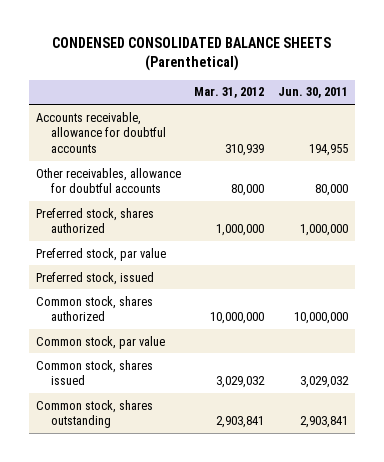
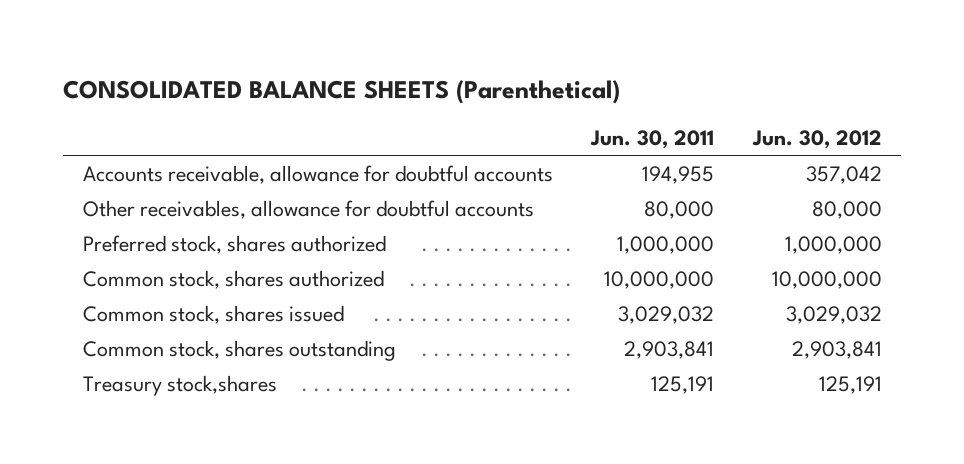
- CONDENSED CONSOLIDATED BALANCE SHEETS (Parenthetical)
+ CONSOLIDATED BALANCE SHEETS (Parenthetical)
- | Mar. 31, 2012 | Jun. 30, 2011
+ | Jun. 30, 2011 | Jun. 30, 2012
- Preferred stock, par value
- Preferred stock, issued
- Common stock, par value
+ Treasury stock,shares | 125,191 | 125,191

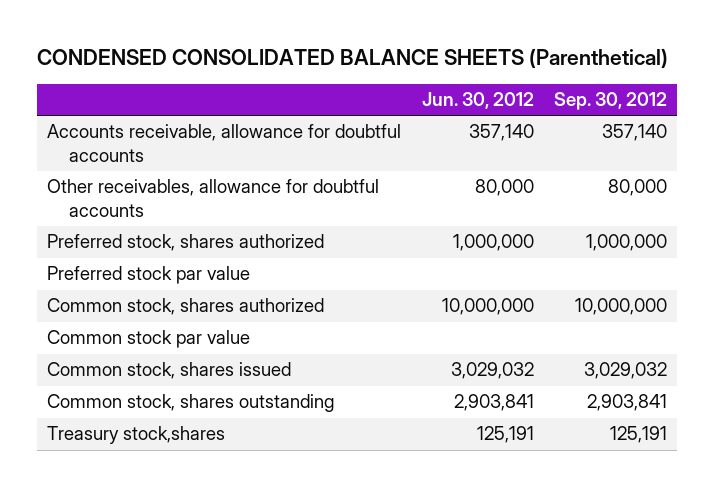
- CONSOLIDATED BALANCE SHEETS (Parenthetical)
+ CONDENSED CONSOLIDATED BALANCE SHEETS (Parenthetical)
- | Jun. 30, 2011 | Jun. 30, 2012
+ | Jun. 30, 2012 | Sep. 30, 2012
- Accounts receivable, allowance for doubtful accounts | 194,955 | 357,042
+ Accounts receivable, allowance for doubtful accounts | 357,140 | 357,140
+ Preferred stock par value
+ Common stock par value

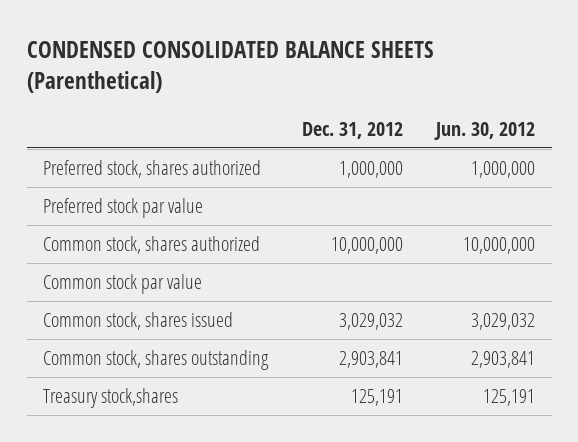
- | Jun. 30, 2012 | Sep. 30, 2012
+ | Dec. 31, 2012 | Jun. 30, 2012
- Accounts receivable, allowance for doubtful accounts | 357,140 | 357,140
- Other receivables, allowance for doubtful accounts | 80,000 | 80,000

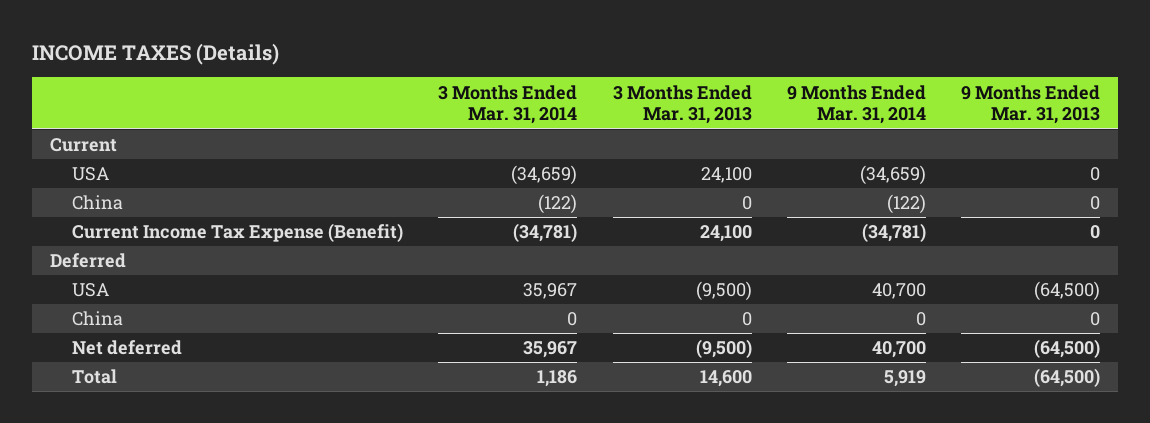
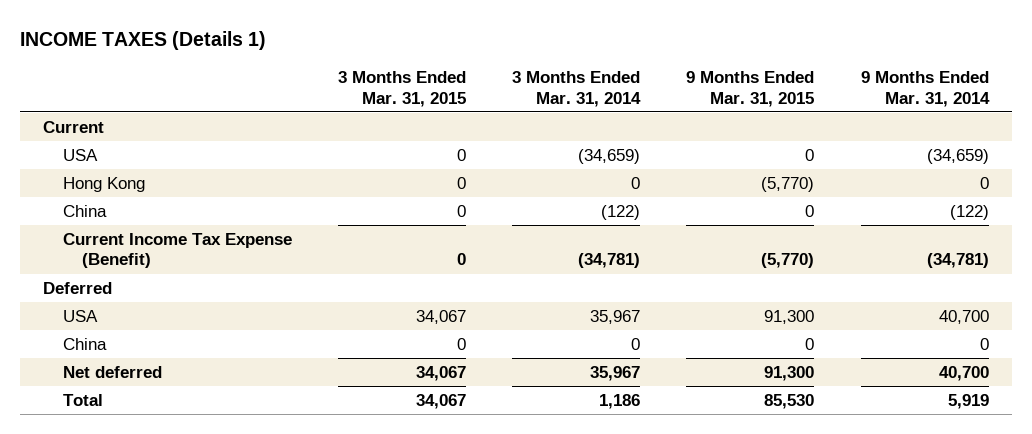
- INCOME TAXES (Details)
+ INCOME TAXES (Details 1)
- | 3 Months Ended Mar. 31, 2014 | 3 Months Ended Mar. 31, 2013 | 9 Months Ended Mar. 31, 2014 | 9 Months Ended Mar. 31, 2013
+ | 3 Months Ended Mar. 31, 2015 | 3 Months Ended Mar. 31, 2014 | 9 Months Ended Mar. 31, 2015 | 9 Months Ended Mar. 31, 2014
+ Hong Kong | 0 | 0 | (5,770) | 0

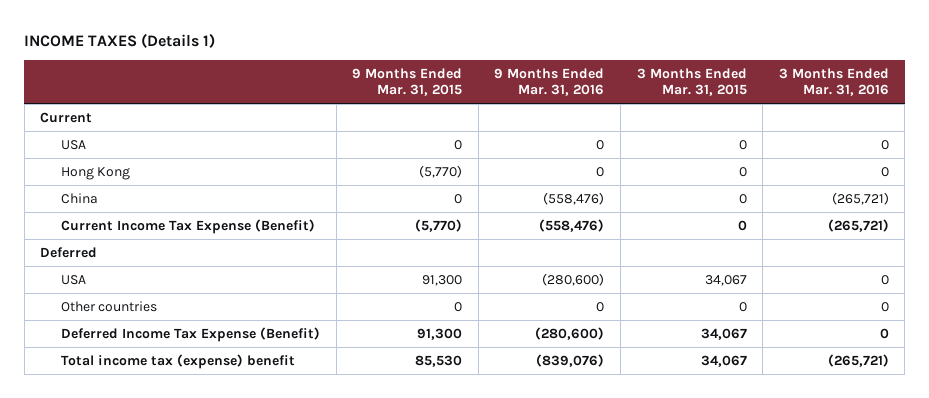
- | 3 Months Ended Mar. 31, 2015 | 3 Months Ended Mar. 31, 2014 | 9 Months Ended Mar. 31, 2015 | 9 Months Ended Mar. 31, 2014
+ | 9 Months Ended Mar. 31, 2015 | 9 Months Ended Mar. 31, 2016 | 3 Months Ended Mar. 31, 2015 | 3 Months Ended Mar. 31, 2016
- China | 0 | 0 | 0 | 0
- Net deferred | 34,067 | 35,967 | 91,300 | 40,700
- Total | 34,067 | 1,186 | 85,530 | 5,919
+ Other countries | 0 | 0 | 0 | 0
+ Deferred Income Tax Expense (Benefit) | 91,300 | (280,600) | 34,067 | 0
+ Total income tax (expense) benefit | 85,530 | (839,076) | 34,067 | (265,721)

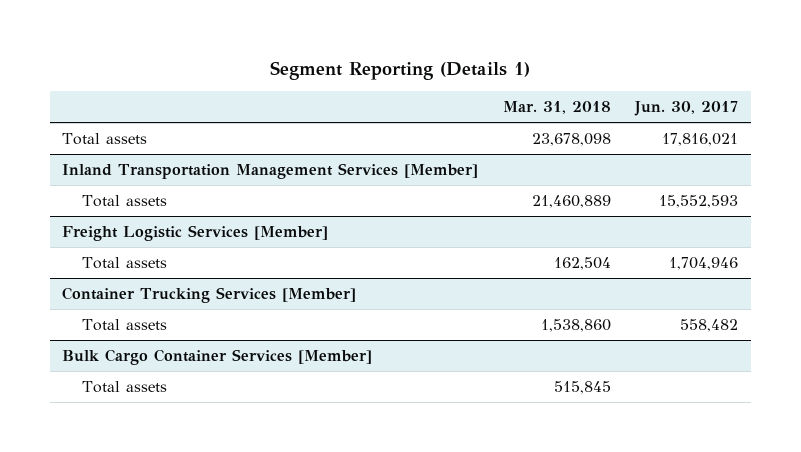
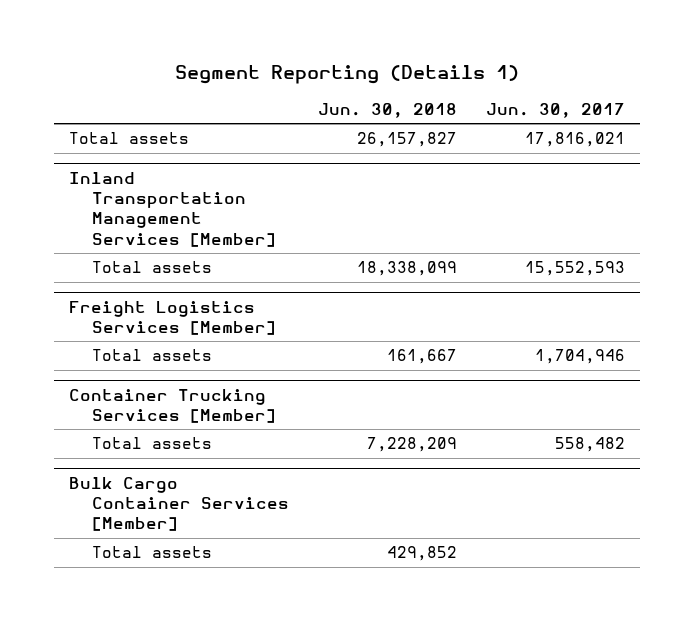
- | Mar. 31, 2018 | Jun. 30, 2017
+ | Jun. 30, 2018 | Jun. 30, 2017
- Freight Logistic Services [Member]
+ Freight Logistics Services [Member]

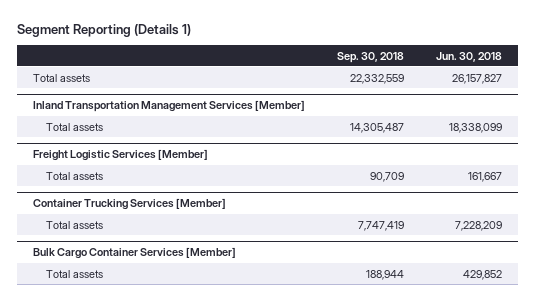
- | Jun. 30, 2018 | Jun. 30, 2017
+ | Sep. 30, 2018 | Jun. 30, 2018
- Freight Logistics Services [Member]
+ Freight Logistic Services [Member]

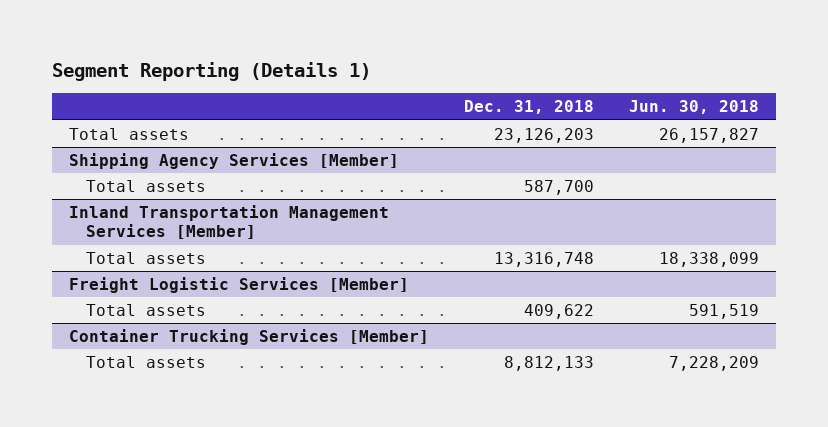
- | Sep. 30, 2018 | Jun. 30, 2018
+ | Dec. 31, 2018 | Jun. 30, 2018
+ Shipping Agency Services [Member]
+ Total assets | 587,700 |
@ Freight Logistic Services [Member]
- Total assets | 90,709 | 161,667
+ Total assets | 409,622 | 591,519
- Bulk Cargo Container Services [Member]
- Total assets | 188,944 | 429,852

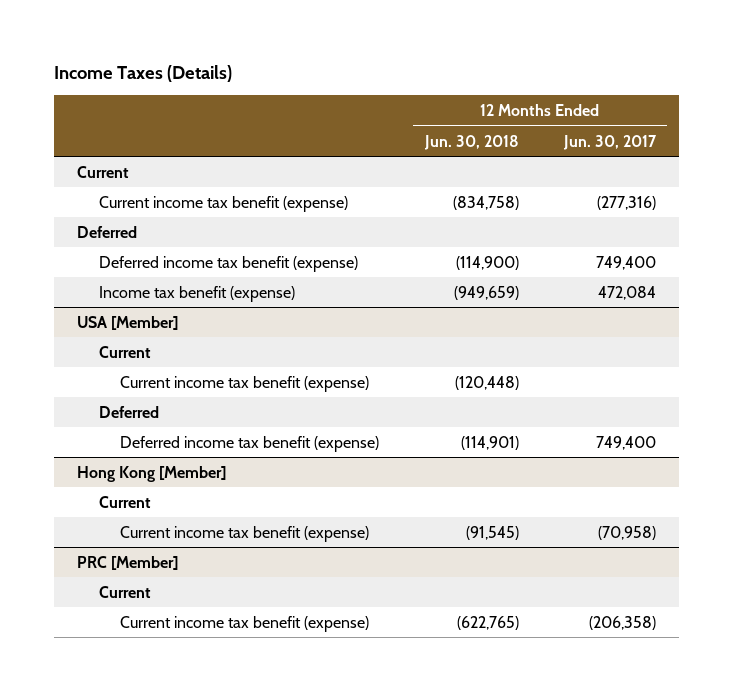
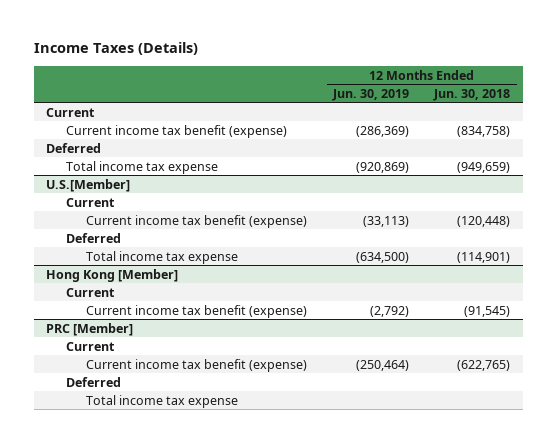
- | 12 Months Ended Jun. 30, 2018 | 12 Months Ended Jun. 30, 2017
+ | 12 Months Ended Jun. 30, 2019 | 12 Months Ended Jun. 30, 2018
- Deferred income tax benefit (expense) | (114,900) | 749,400
- Income tax benefit (expense) | (949,659) | 472,084
- USA [Member]
+ Total income tax expense | (920,869) | (949,659)
+ U.S.[Member]
- Deferred income tax benefit (expense) | (114,901) | 749,400
+ Total income tax expense | (634,500) | (114,901)
@ PRC [Member]
+ Deferred
+ Total income tax expense

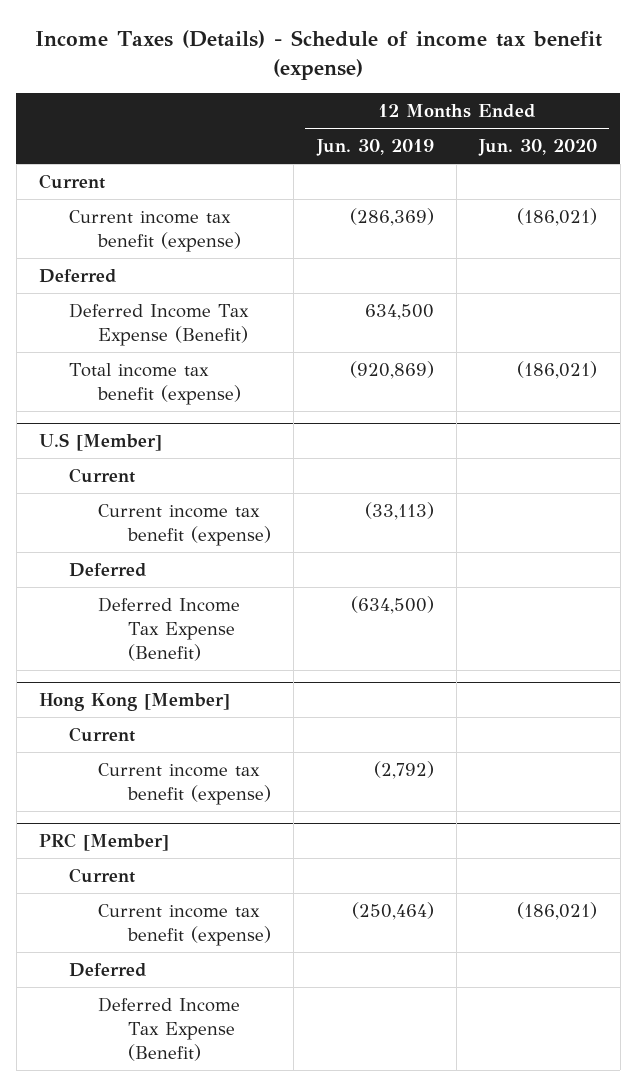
- Income Taxes (Details)
+ Income Taxes (Details) - Schedule of income tax benefit (expense)
- | 12 Months Ended Jun. 30, 2019 | 12 Months Ended Jun. 30, 2018
+ | 12 Months Ended Jun. 30, 2019 | 12 Months Ended Jun. 30, 2020
- Total income tax expense | (920,869) | (949,659)
- U.S.[Member]
+ Deferred Income Tax Expense (Benefit) | 634,500 |
+ Total income tax benefit (expense) | (920,869) | (186,021)
+ U.S [Member]
- Total income tax expense | (634,500) | (114,901)
+ Deferred Income Tax Expense (Benefit) | (634,500) |
@ PRC [Member]
- Total income tax expense
+ Deferred Income Tax Expense (Benefit)

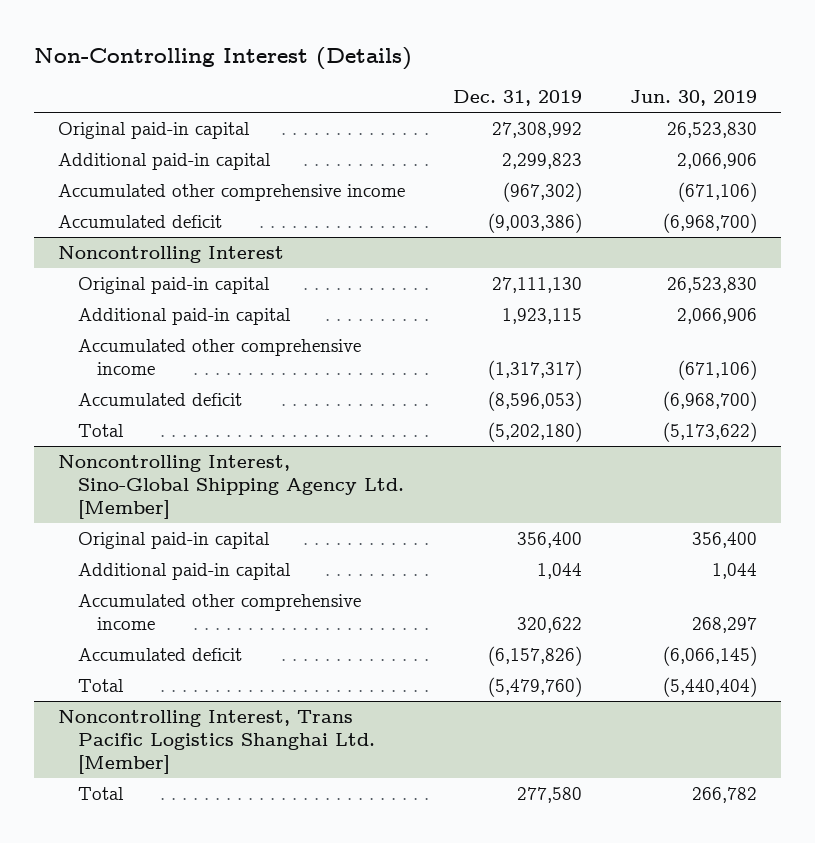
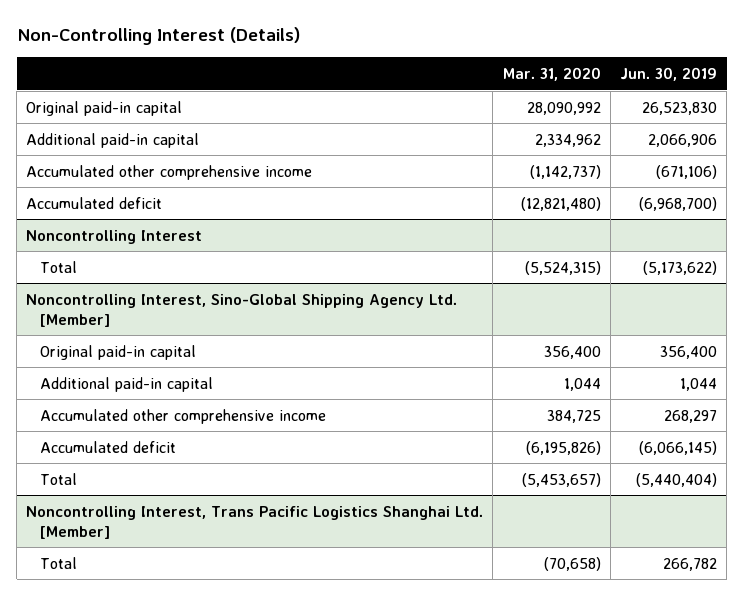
- | Dec. 31, 2019 | Jun. 30, 2019
+ | Mar. 31, 2020 | Jun. 30, 2019
@ Noncontrolling Interest
- Original paid-in capital | 27,111,130 | 26,523,830
- Additional paid-in capital | 1,923,115 | 2,066,906
- Accumulated other comprehensive income | (1,317,317) | (671,106)
- Accumulated deficit | (8,596,053) | (6,968,700)

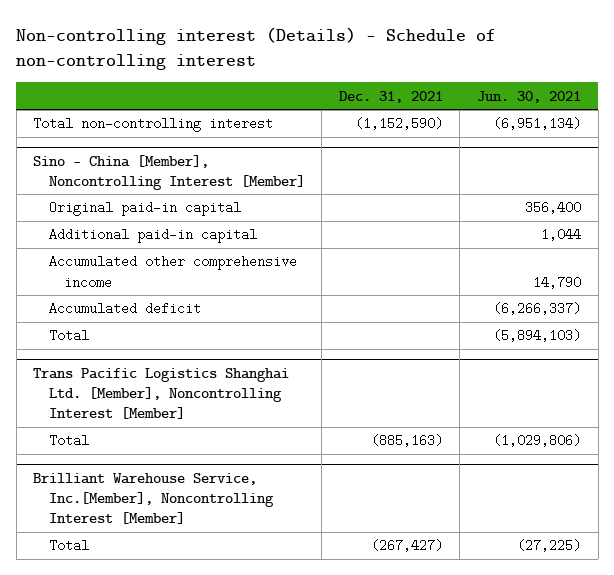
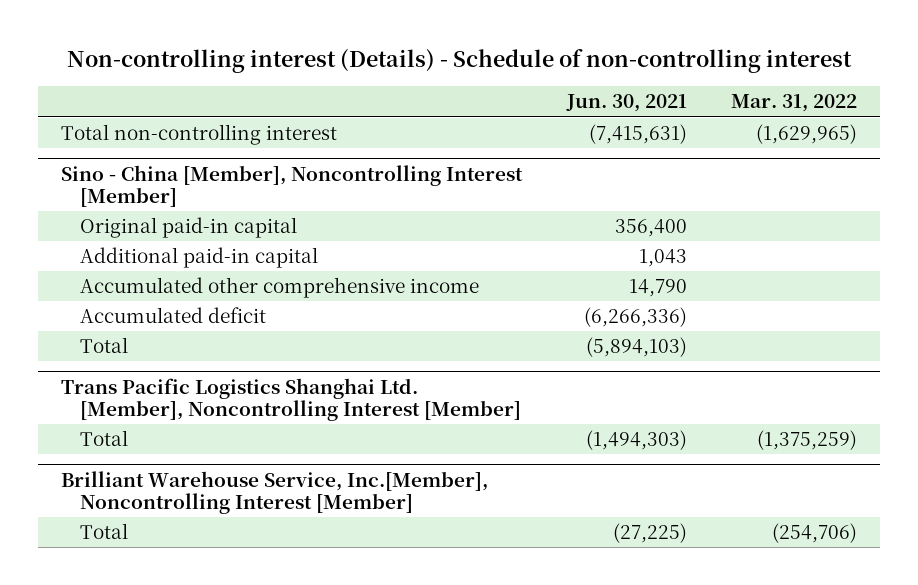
- | Dec. 31, 2021 | Jun. 30, 2021
+ | Jun. 30, 2021 | Mar. 31, 2022
- Total non-controlling interest | (1,152,590) | (6,951,134)
+ Total non-controlling interest | (7,415,631) | (1,629,965)
@ Sino - China [Member], Noncontrolling Interest [Member]
- Additional paid-in capital | | 1,044
+ Additional paid-in capital | 1,043 |
- Accumulated deficit | | (6,266,337)
+ Accumulated deficit | (6,266,336) |
@ Trans Pacific Logistics Shanghai Ltd. [Member], Noncontrolling Interest [Member]
- Total | (885,163) | (1,029,806)
+ Total | (1,494,303) | (1,375,259)

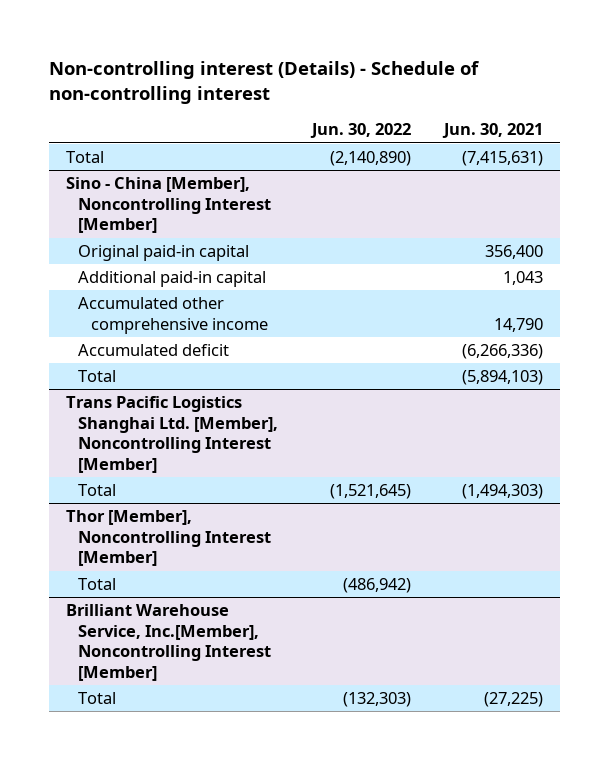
- | Jun. 30, 2021 | Mar. 31, 2022
+ | Jun. 30, 2022 | Jun. 30, 2021
- Total non-controlling interest | (7,415,631) | (1,629,965)
+ Total | (2,140,890) | (7,415,631)
+ Thor [Member], Noncontrolling Interest [Member]
+ Total | (486,942) |

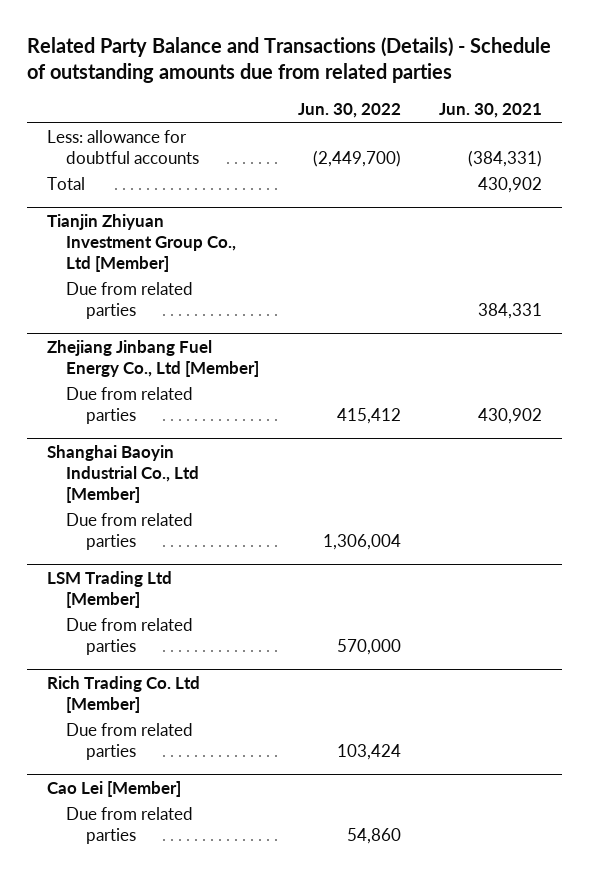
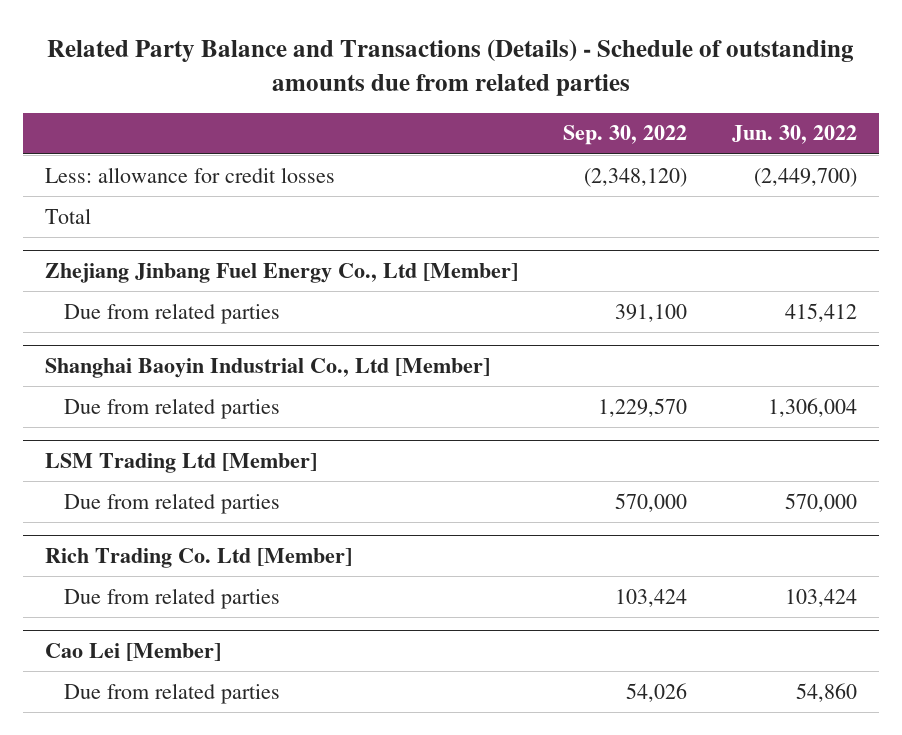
- | Jun. 30, 2022 | Jun. 30, 2021
+ | Sep. 30, 2022 | Jun. 30, 2022
- Less: allowance for doubtful accounts | (2,449,700) | (384,331)
+ Less: allowance for credit losses | (2,348,120) | (2,449,700)
- Tianjin Zhiyuan Investment Group Co., Ltd [Member]
- Due from related parties | | 384,331

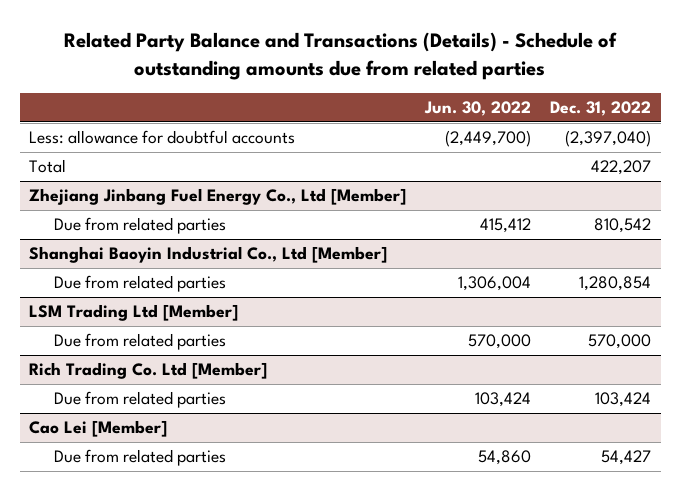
- | Sep. 30, 2022 | Jun. 30, 2022
+ | Jun. 30, 2022 | Dec. 31, 2022
- Less: allowance for credit losses | (2,348,120) | (2,449,700)
+ Less: allowance for doubtful accounts | (2,449,700) | (2,397,040)

